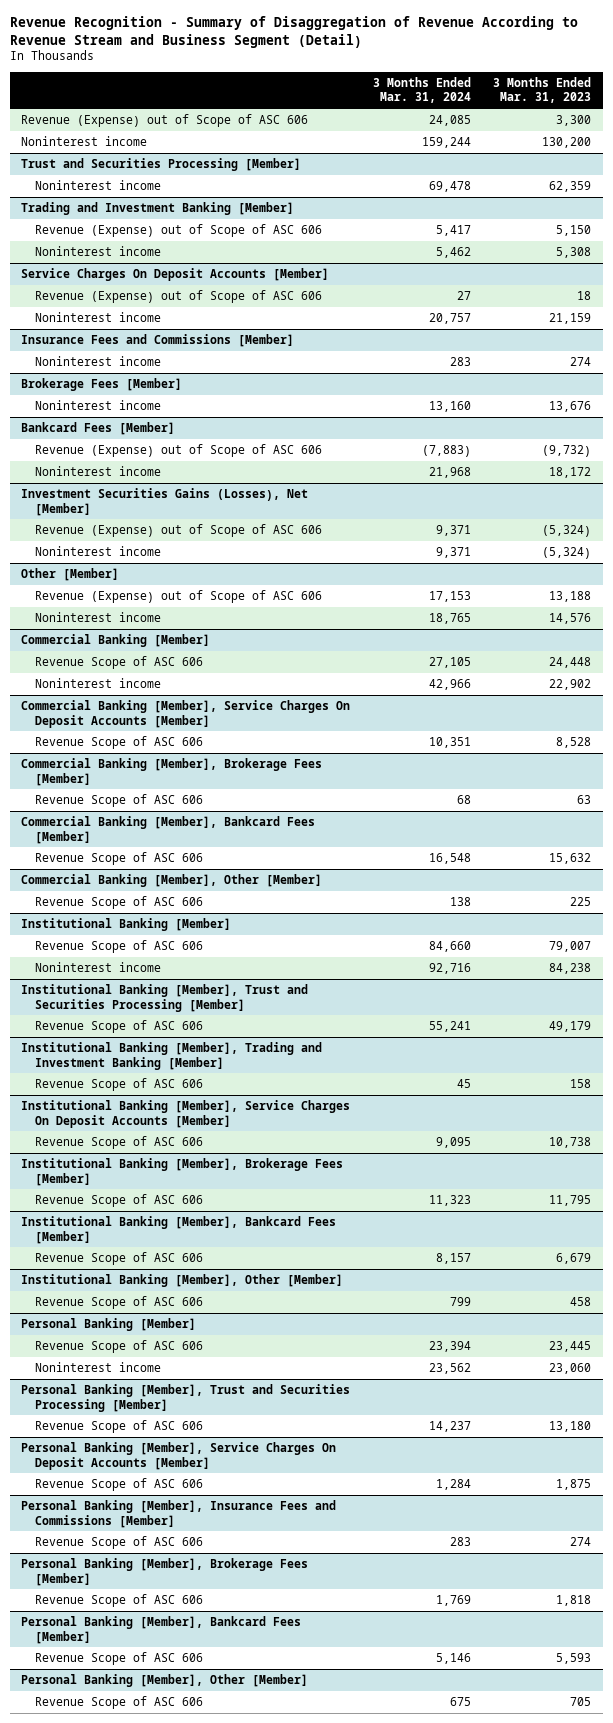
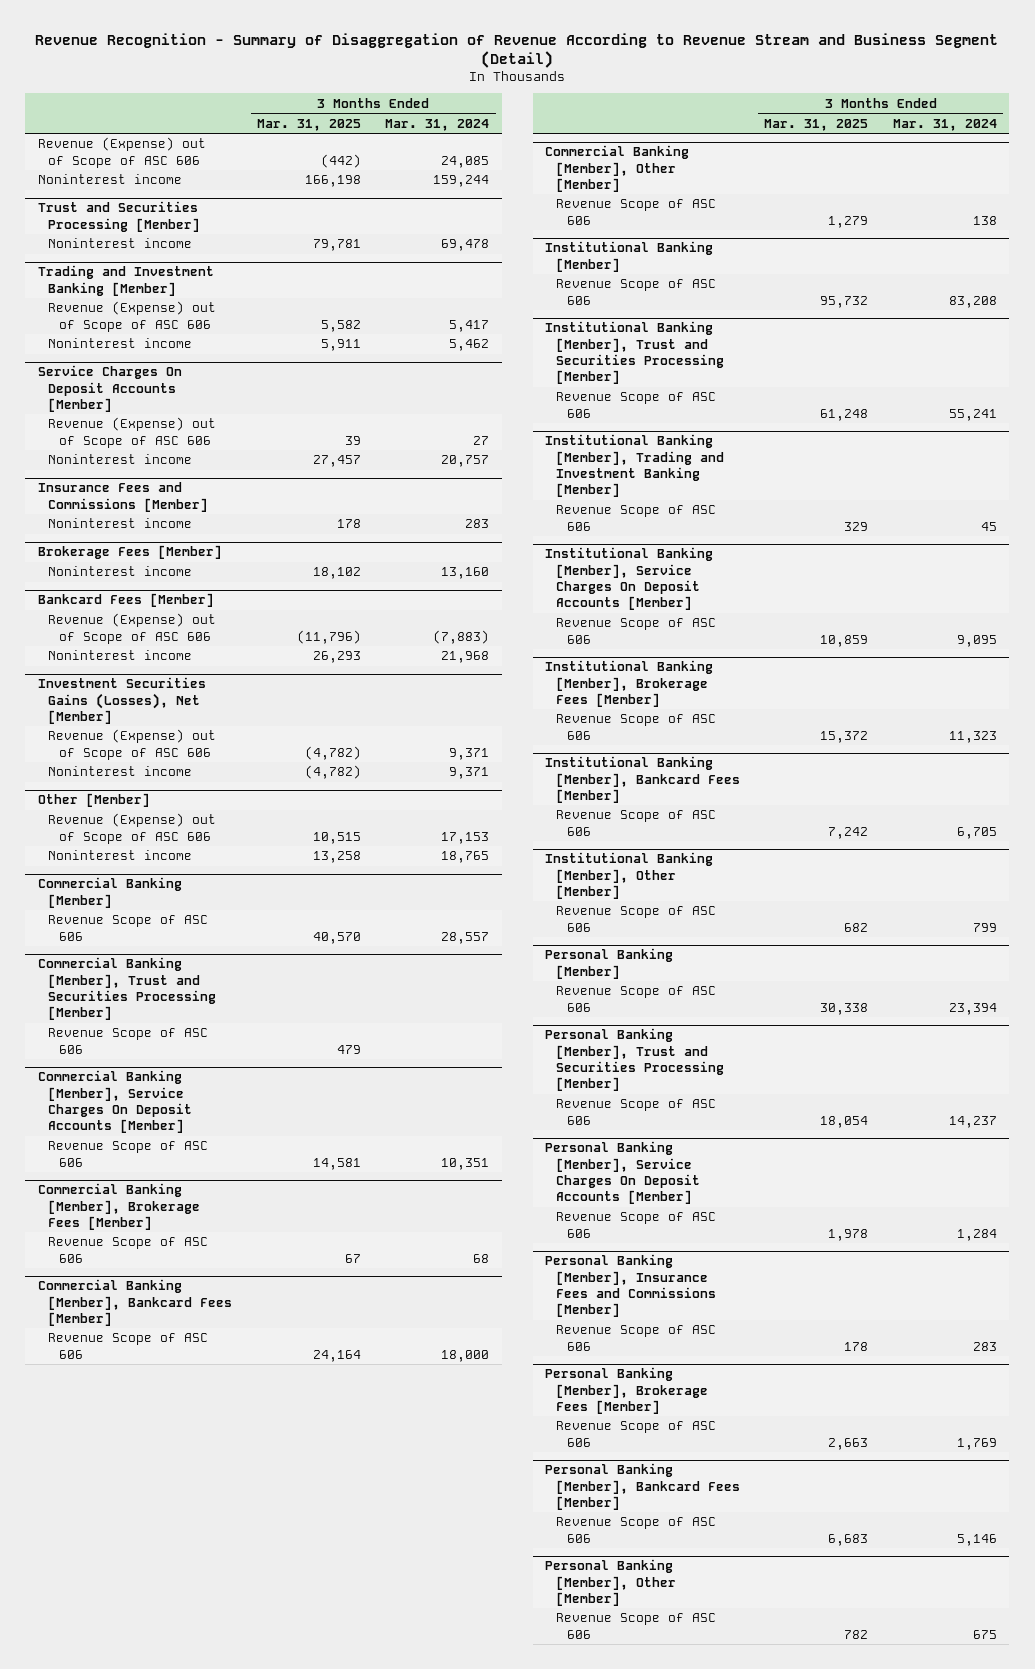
- | 3 Months Ended Mar. 31, 2024 | 3 Months Ended Mar. 31, 2023
+ | 3 Months Ended Mar. 31, 2025 | 3 Months Ended Mar. 31, 2024
@ Commercial Banking [Member]
- Revenue Scope of ASC 606 | 27,105 | 24,448
- Noninterest income | 42,966 | 22,902
+ Revenue Scope of ASC 606 | 40,570 | 28,557
+ Commercial Banking [Member], Trust and Securities Processing [Member]
+ Revenue Scope of ASC 606 | 479 |
@ Commercial Banking [Member], Bankcard Fees [Member]
- Revenue Scope of ASC 606 | 16,548 | 15,632
+ Revenue Scope of ASC 606 | 24,164 | 18,000
@ Institutional Banking [Member]
- Revenue Scope of ASC 606 | 84,660 | 79,007
- Noninterest income | 92,716 | 84,238
+ Revenue Scope of ASC 606 | 95,732 | 83,208
@ Institutional Banking [Member], Bankcard Fees [Member]
- Revenue Scope of ASC 606 | 8,157 | 6,679
+ Revenue Scope of ASC 606 | 7,242 | 6,705
@ Personal Banking [Member]
- Noninterest income | 23,562 | 23,060

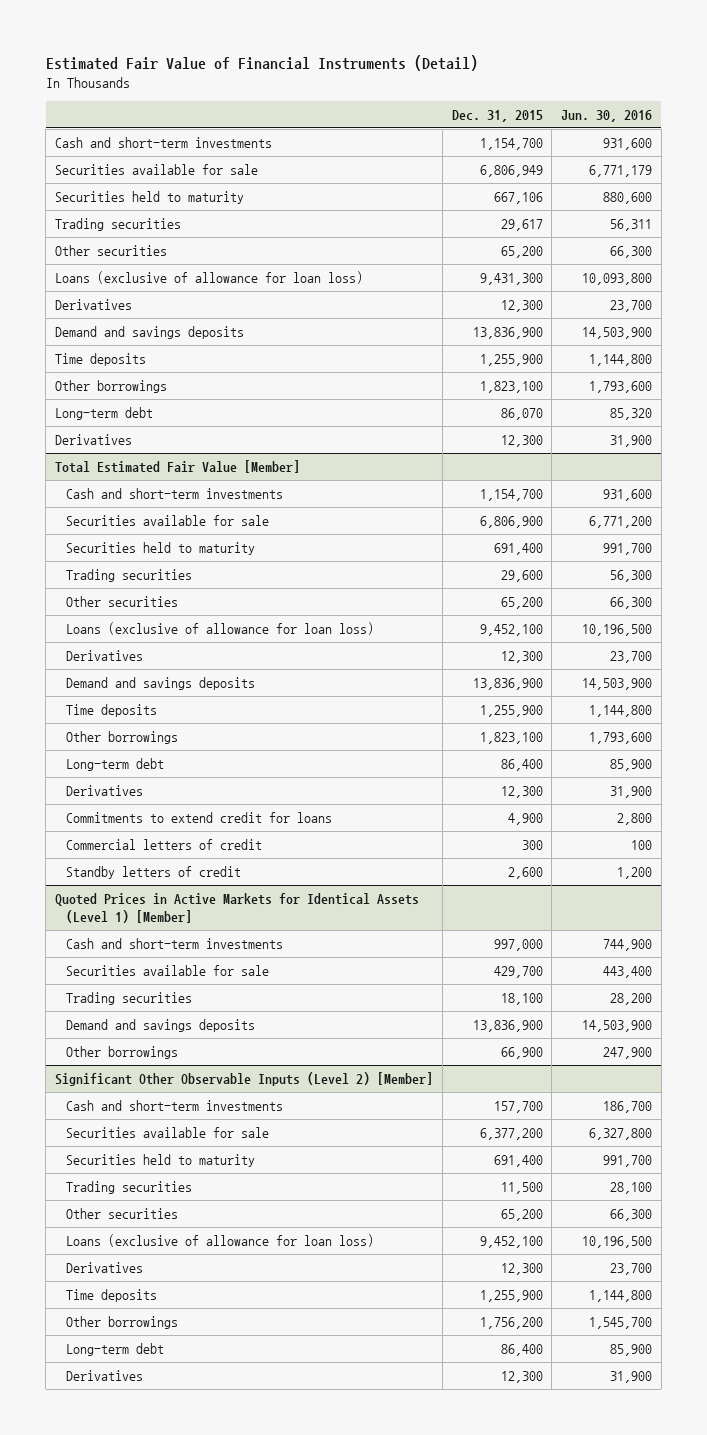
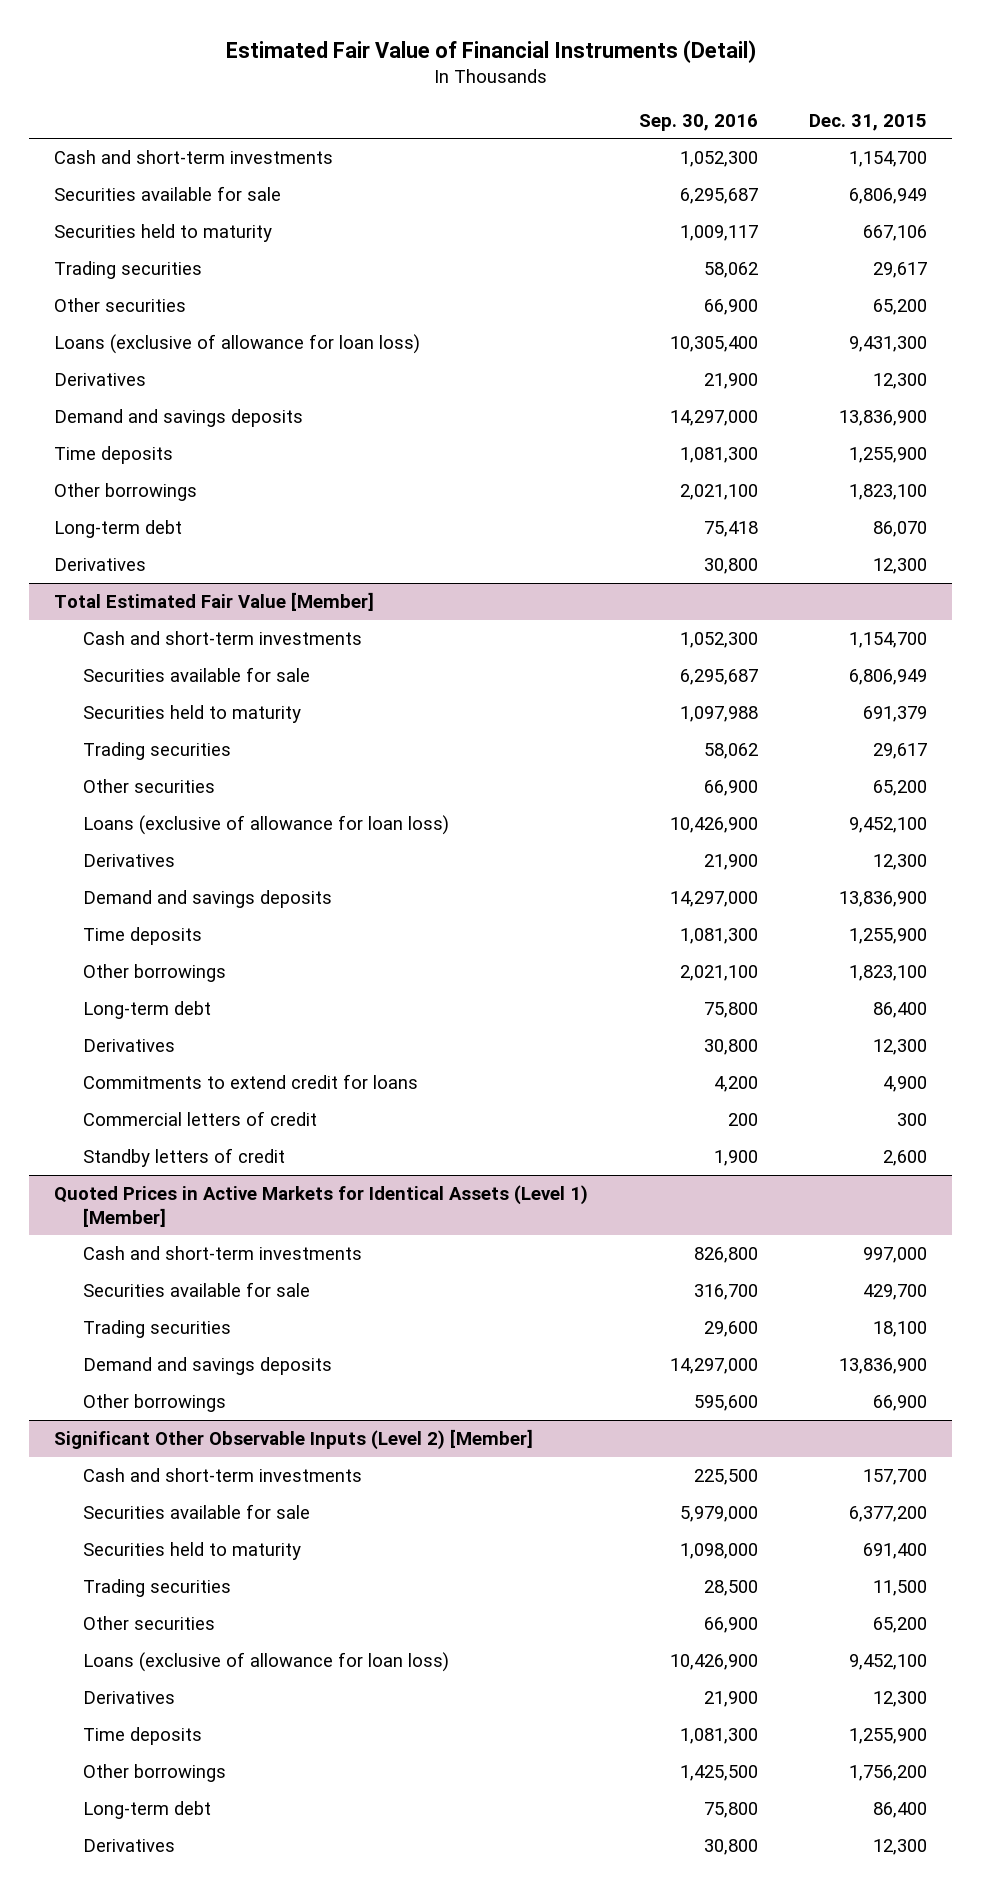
- | Dec. 31, 2015 | Jun. 30, 2016
+ | Sep. 30, 2016 | Dec. 31, 2015
@ Total Estimated Fair Value [Member]
- Securities available for sale | 6,806,900 | 6,771,200
- Securities held to maturity | 691,400 | 991,700
- Trading securities | 29,600 | 56,300
+ Securities available for sale | 6,295,687 | 6,806,949
+ Securities held to maturity | 1,097,988 | 691,379
+ Trading securities | 58,062 | 29,617

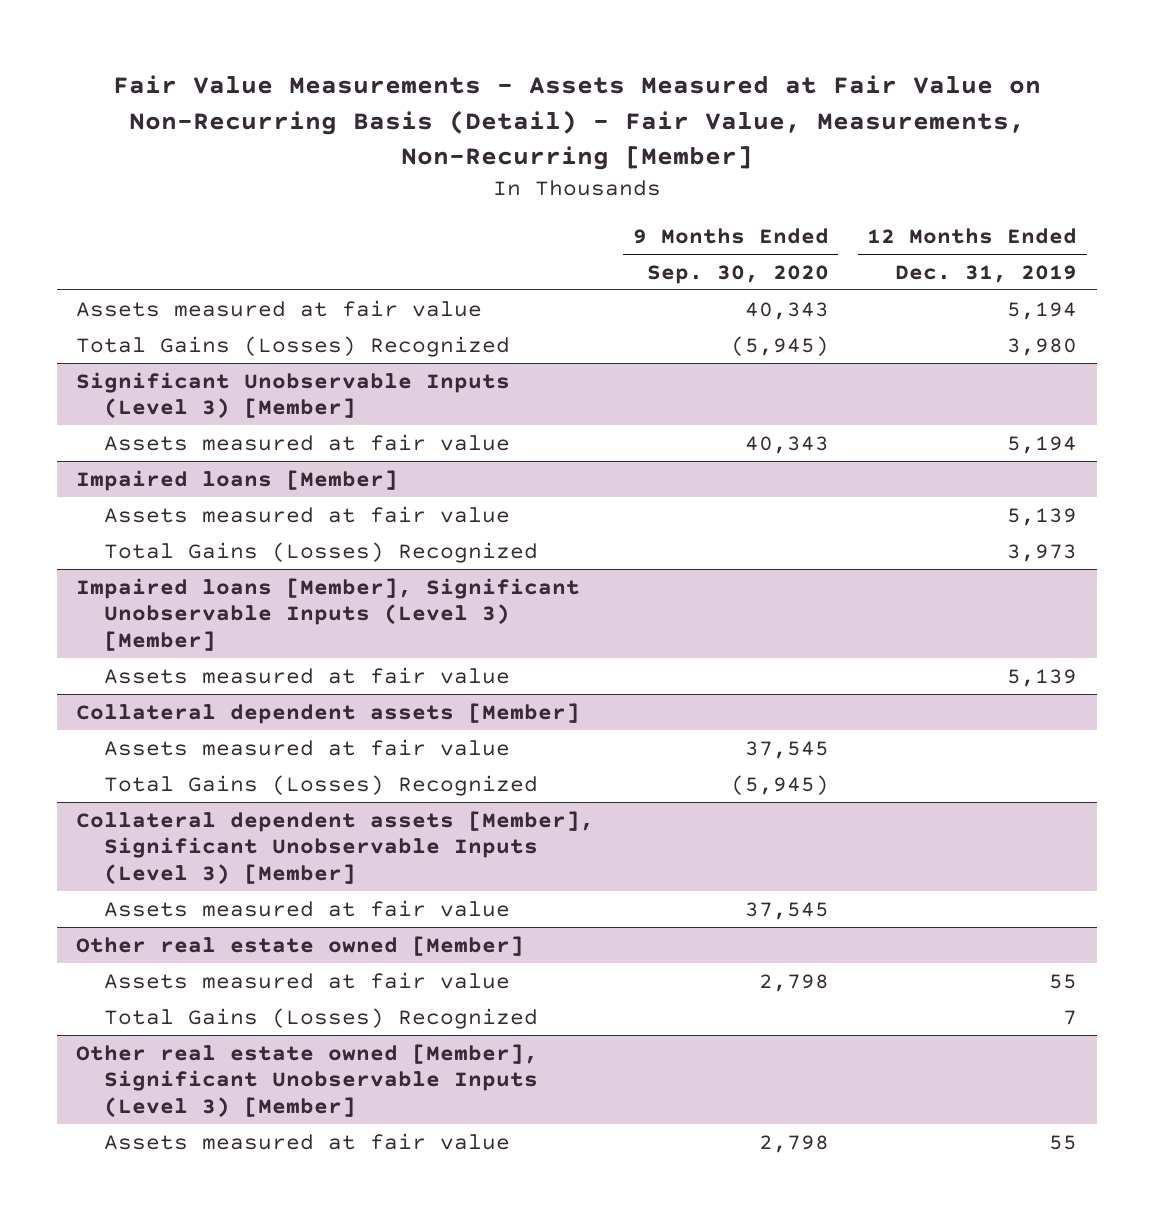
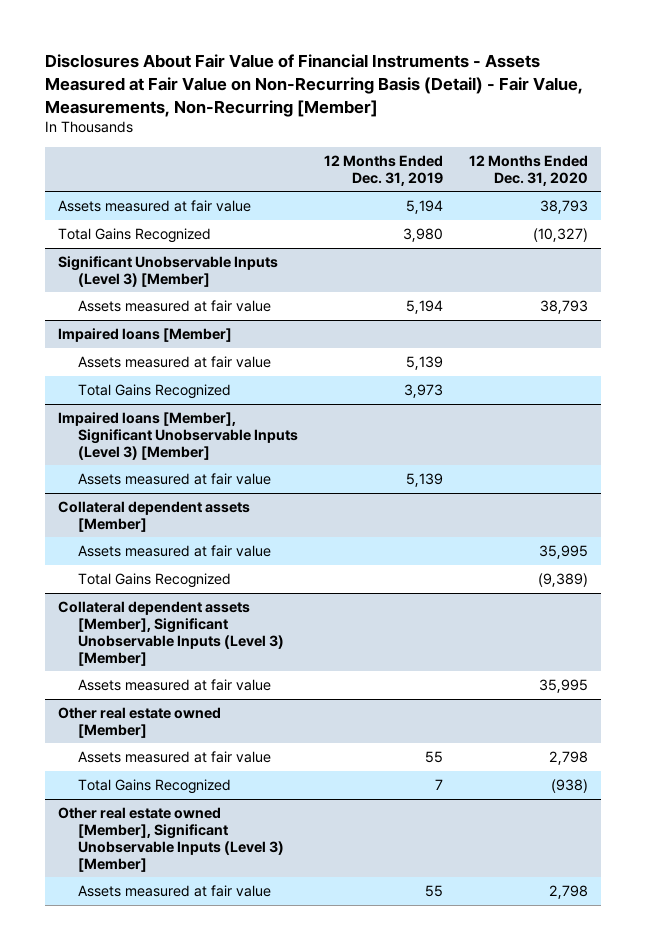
- Fair Value Measurements - Assets Measured at Fair Value on Non-Recurring Basis (Detail) - Fair Value, Measurements, Non-Recurring [Member]
+ Disclosures About Fair Value of Financial Instruments - Assets Measured at Fair Value on Non-Recurring Basis (Detail) - Fair Value, Measurements, Non-Recurring [Member]
- | 9 Months Ended Sep. 30, 2020 | 12 Months Ended Dec. 31, 2019
+ | 12 Months Ended Dec. 31, 2019 | 12 Months Ended Dec. 31, 2020
- Total Gains (Losses) Recognized | (5,945) | 3,980
+ Total Gains Recognized | 3,980 | (10,327)
@ Impaired loans [Member]
- Total Gains (Losses) Recognized | | 3,973
+ Total Gains Recognized | 3,973 |
@ Collateral dependent assets [Member]
- Total Gains (Losses) Recognized | (5,945) |
+ Total Gains Recognized | | (9,389)
@ Other real estate owned [Member]
- Total Gains (Losses) Recognized | | 7
+ Total Gains Recognized | 7 | (938)

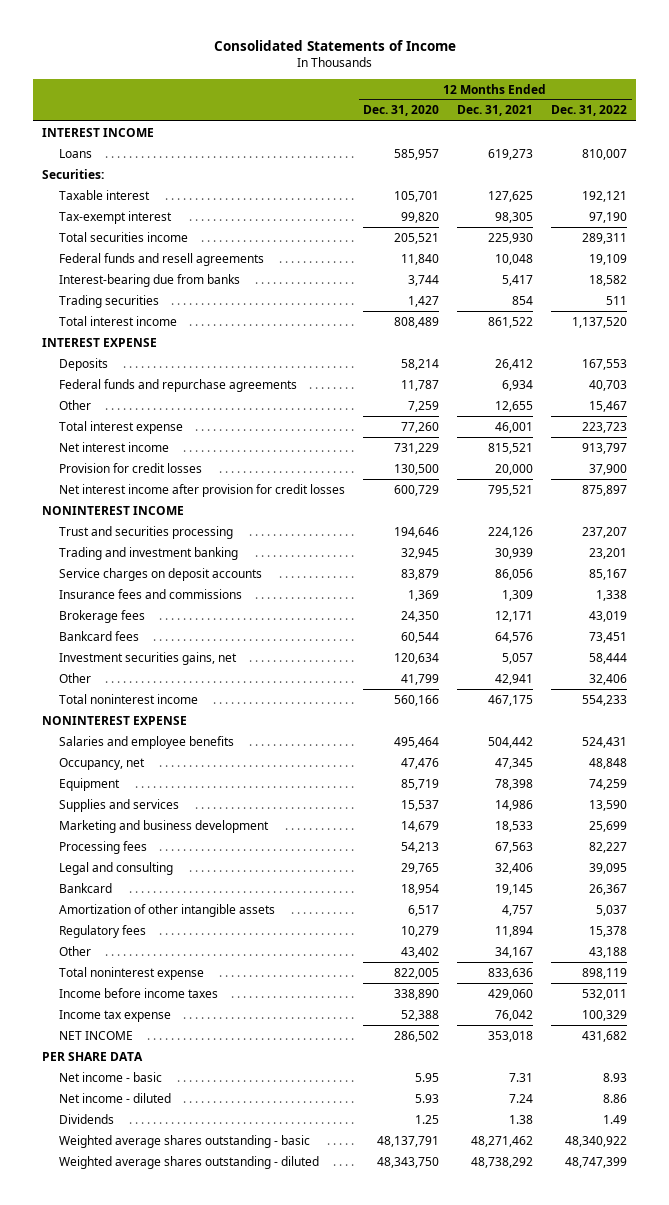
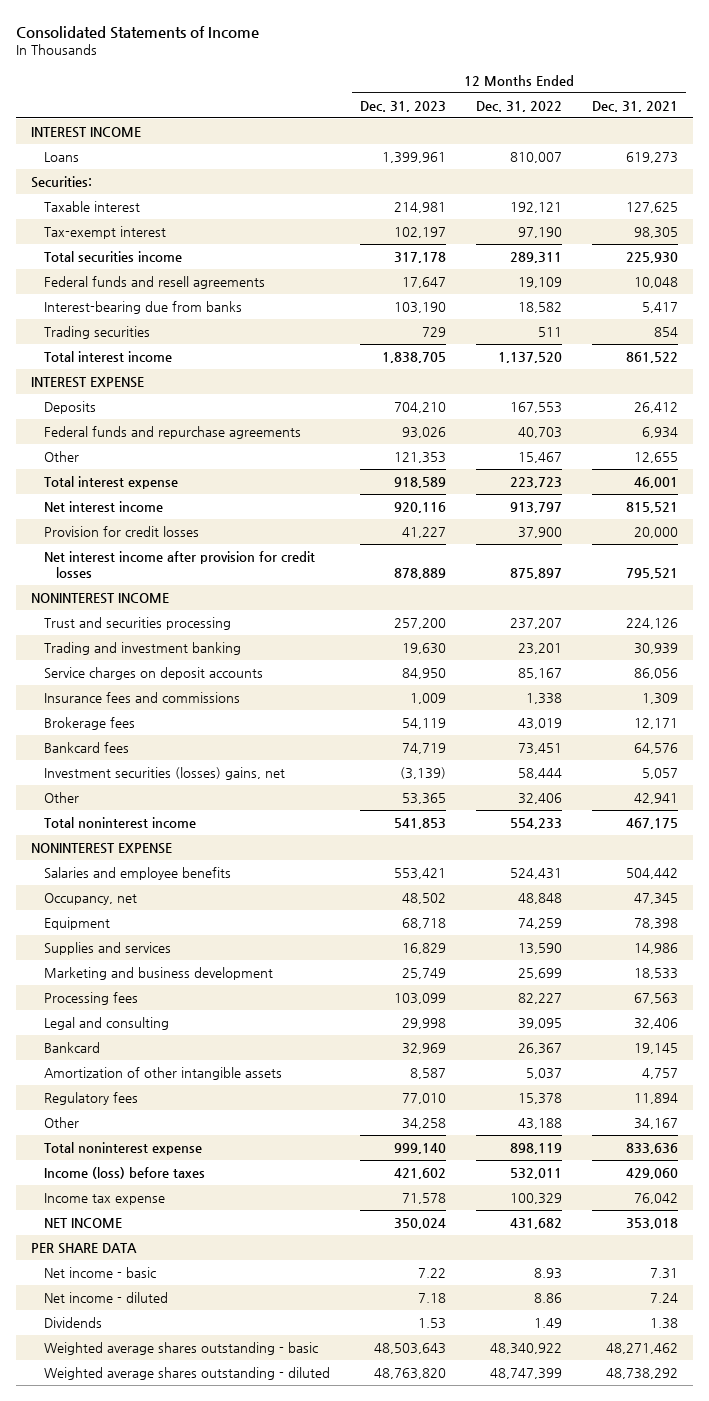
- | 12 Months Ended Dec. 31, 2020 | 12 Months Ended Dec. 31, 2021 | 12 Months Ended Dec. 31, 2022
+ | 12 Months Ended Dec. 31, 2023 | 12 Months Ended Dec. 31, 2022 | 12 Months Ended Dec. 31, 2021
- Investment securities gains, net | 120,634 | 5,057 | 58,444
+ Investment securities (losses) gains, net | (3,139) | 58,444 | 5,057
- Income before income taxes | 338,890 | 429,060 | 532,011
+ Income (loss) before taxes | 421,602 | 532,011 | 429,060

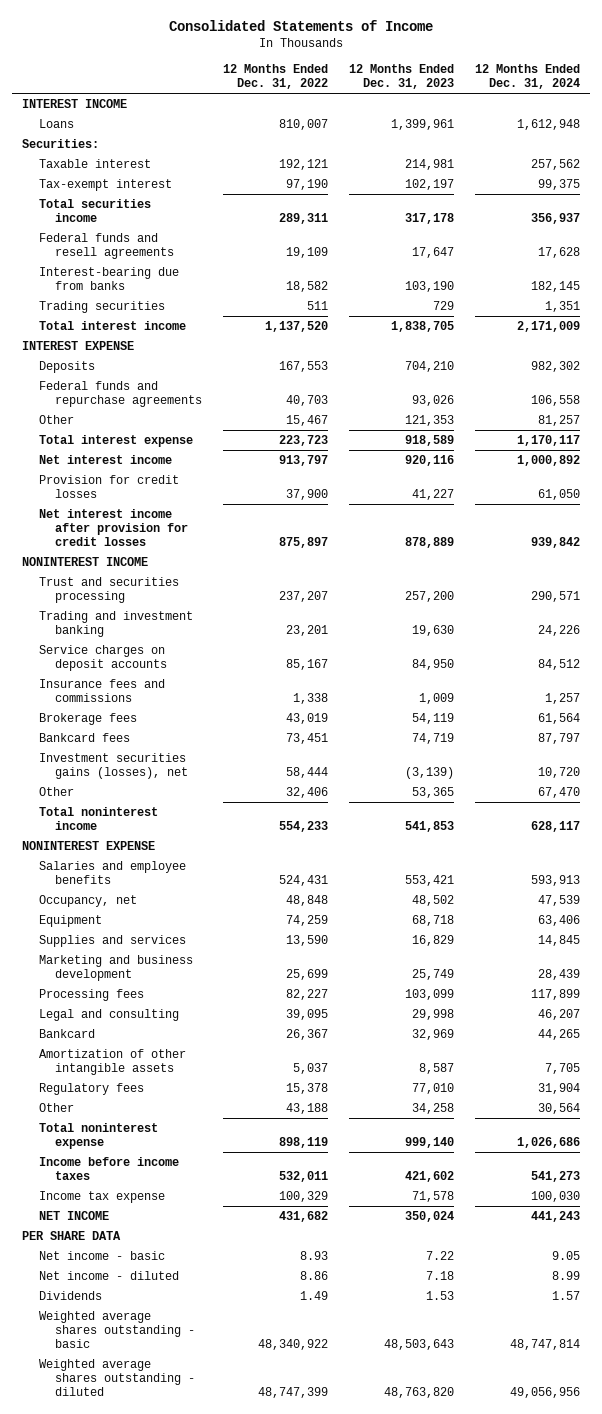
- | 12 Months Ended Dec. 31, 2023 | 12 Months Ended Dec. 31, 2022 | 12 Months Ended Dec. 31, 2021
+ | 12 Months Ended Dec. 31, 2022 | 12 Months Ended Dec. 31, 2023 | 12 Months Ended Dec. 31, 2024
- Investment securities (losses) gains, net | (3,139) | 58,444 | 5,057
+ Investment securities gains (losses), net | 58,444 | (3,139) | 10,720
- Income (loss) before taxes | 421,602 | 532,011 | 429,060
+ Income before income taxes | 532,011 | 421,602 | 541,273

